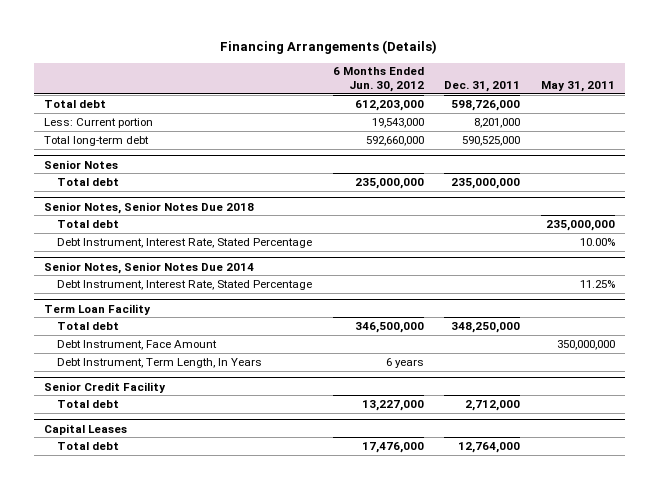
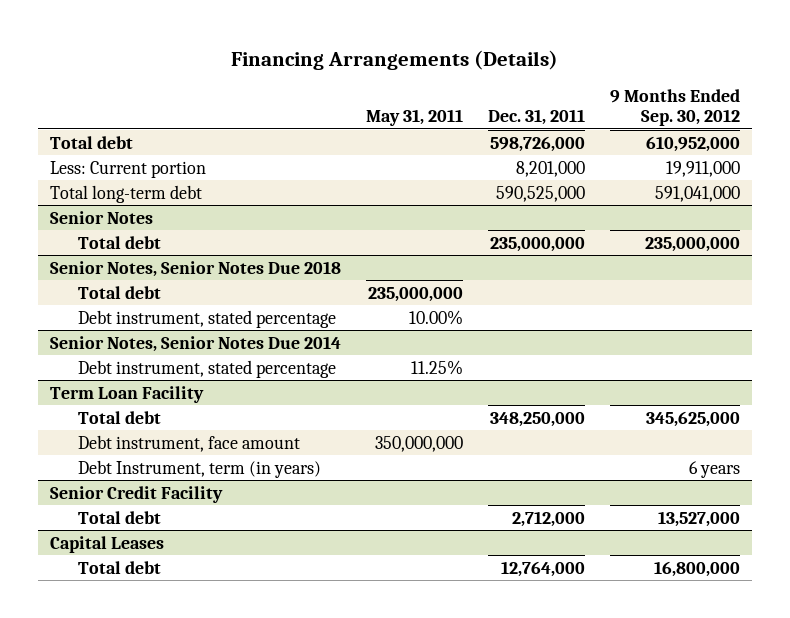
- | 6 Months Ended Jun. 30, 2012 | Dec. 31, 2011 | May 31, 2011
+ | May 31, 2011 | Dec. 31, 2011 | 9 Months Ended Sep. 30, 2012
@ Senior Notes, Senior Notes Due 2018
- Debt Instrument, Interest Rate, Stated Percentage | | | 10.00%
+ Debt instrument, stated percentage | 10.00% | |
@ Senior Notes, Senior Notes Due 2014
- Debt Instrument, Interest Rate, Stated Percentage | | | 11.25%
+ Debt instrument, stated percentage | 11.25% | |
@ Term Loan Facility
- Debt Instrument, Face Amount | | | 350,000,000
- Debt Instrument, Term Length, In Years | 6 years | |
+ Debt instrument, face amount | 350,000,000 | |
+ Debt Instrument, term (in years) | | | 6 years

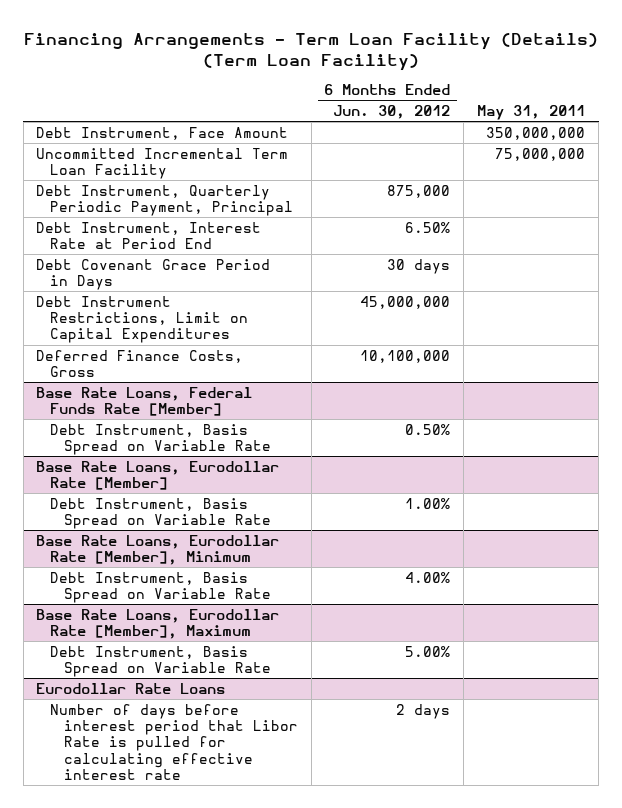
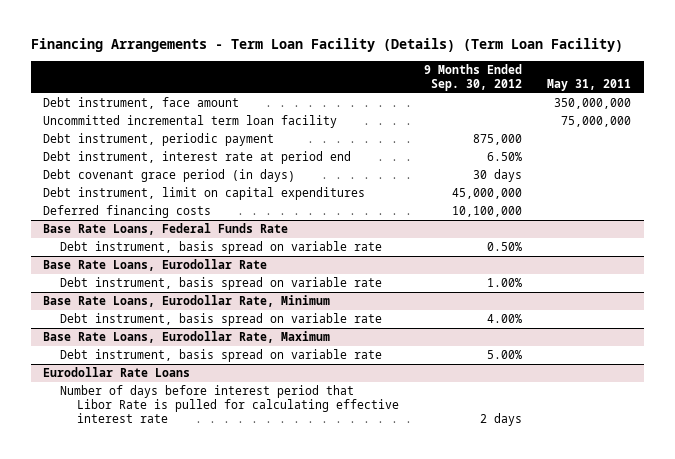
- | 6 Months Ended Jun. 30, 2012 | May 31, 2011
+ | 9 Months Ended Sep. 30, 2012 | May 31, 2011
- Debt Instrument, Face Amount | | 350,000,000
- Uncommitted Incremental Term Loan Facility | | 75,000,000
- Debt Instrument, Quarterly Periodic Payment, Principal | 875,000 |
- Debt Instrument, Interest Rate at Period End | 6.50% |
- Debt Covenant Grace Period in Days | 30 days |
- Debt Instrument Restrictions, Limit on Capital Expenditures | 45,000,000 |
- Deferred Finance Costs, Gross | 10,100,000 |
- Base Rate Loans, Federal Funds Rate [Member]
- Debt Instrument, Basis Spread on Variable Rate | 0.50% |
- Base Rate Loans, Eurodollar Rate [Member]
- Debt Instrument, Basis Spread on Variable Rate | 1.00% |
- Base Rate Loans, Eurodollar Rate [Member], Minimum
- Debt Instrument, Basis Spread on Variable Rate | 4.00% |
- Base Rate Loans, Eurodollar Rate [Member], Maximum
- Debt Instrument, Basis Spread on Variable Rate | 5.00% |
+ Debt instrument, face amount | | 350,000,000
+ Uncommitted incremental term loan facility | | 75,000,000
+ Debt instrument, periodic payment | 875,000 |
+ Debt instrument, interest rate at period end | 6.50% |
+ Debt covenant grace period (in days) | 30 days |
+ Debt instrument, limit on capital expenditures | 45,000,000 |
+ Deferred financing costs | 10,100,000 |
+ Base Rate Loans, Federal Funds Rate
+ Debt instrument, basis spread on variable rate | 0.50% |
+ Base Rate Loans, Eurodollar Rate
+ Debt instrument, basis spread on variable rate | 1.00% |
+ Base Rate Loans, Eurodollar Rate, Minimum
+ Debt instrument, basis spread on variable rate | 4.00% |
+ Base Rate Loans, Eurodollar Rate, Maximum
+ Debt instrument, basis spread on variable rate | 5.00% |

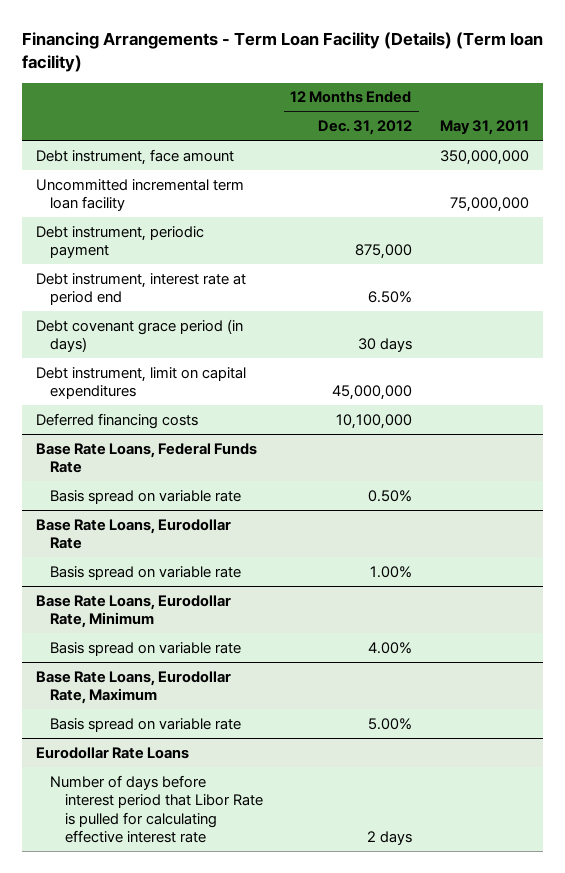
- Financing Arrangements - Term Loan Facility (Details) (Term Loan Facility)
+ Financing Arrangements - Term Loan Facility (Details) (Term loan facility)
- | 9 Months Ended Sep. 30, 2012 | May 31, 2011
+ | 12 Months Ended Dec. 31, 2012 | May 31, 2011
@ Base Rate Loans, Federal Funds Rate
- Debt instrument, basis spread on variable rate | 0.50% |
+ Basis spread on variable rate | 0.50% |
@ Base Rate Loans, Eurodollar Rate
- Debt instrument, basis spread on variable rate | 1.00% |
+ Basis spread on variable rate | 1.00% |
@ Base Rate Loans, Eurodollar Rate, Minimum
- Debt instrument, basis spread on variable rate | 4.00% |
+ Basis spread on variable rate | 4.00% |
@ Base Rate Loans, Eurodollar Rate, Maximum
- Debt instrument, basis spread on variable rate | 5.00% |
+ Basis spread on variable rate | 5.00% |

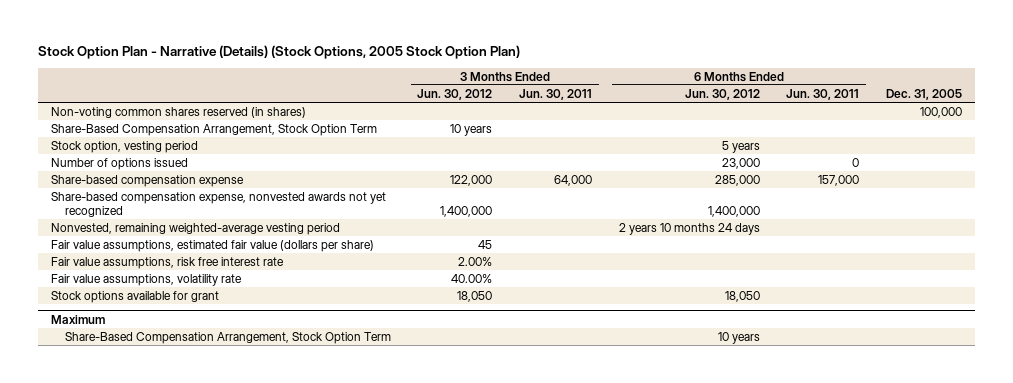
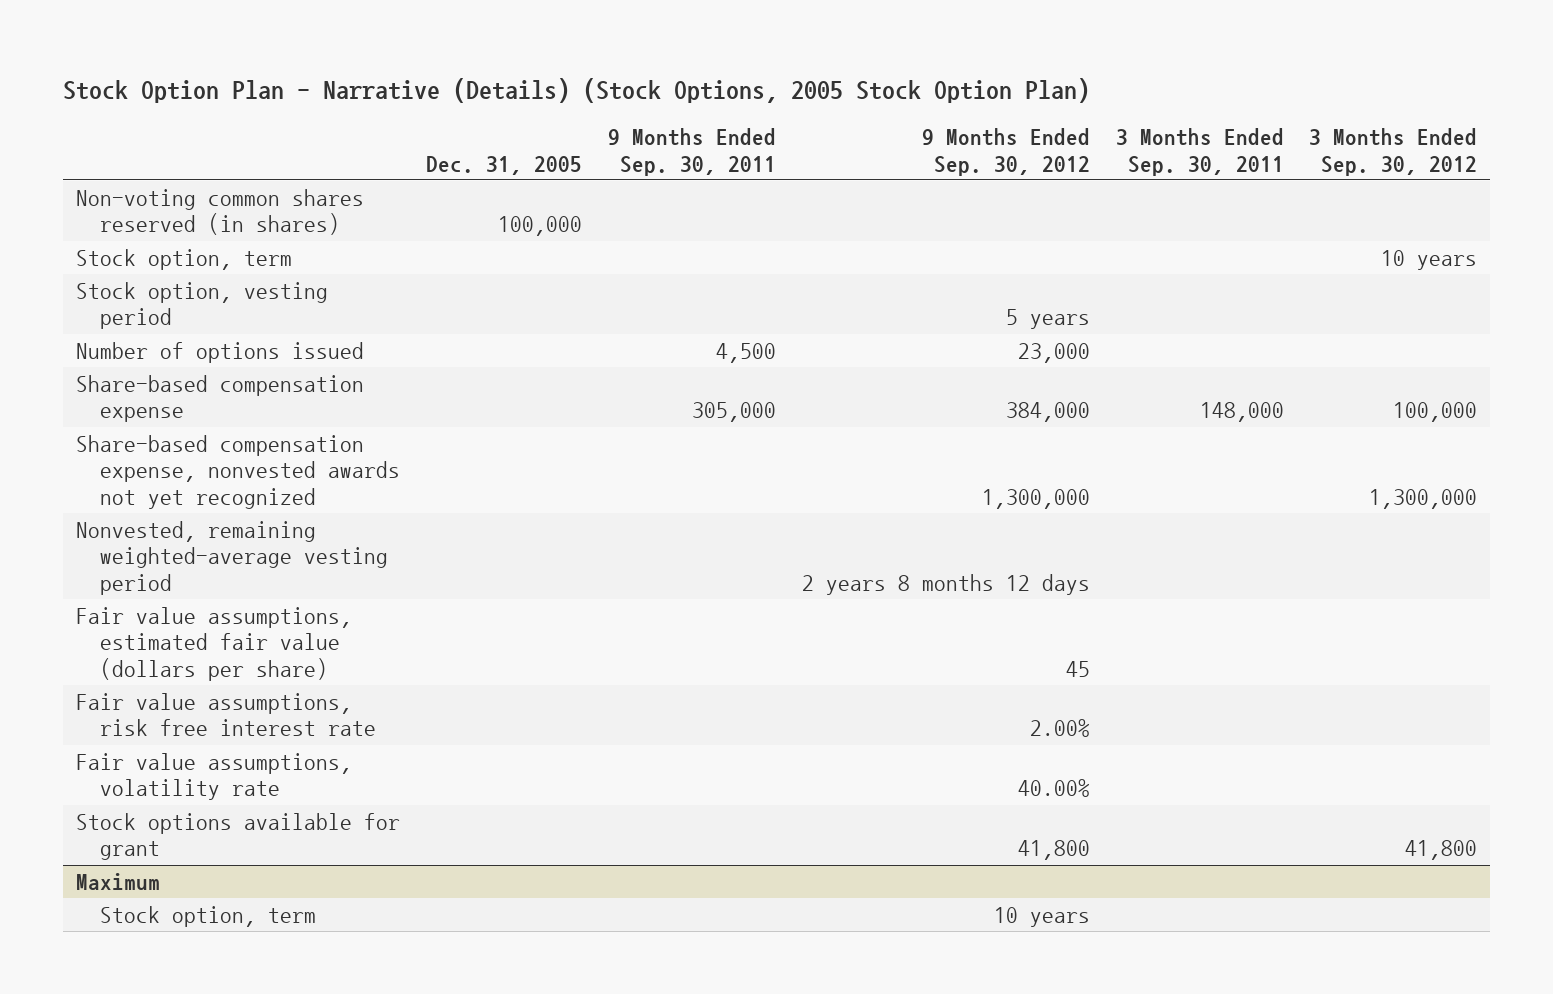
- | 3 Months Ended Jun. 30, 2012 | 3 Months Ended Jun. 30, 2011 | 6 Months Ended Jun. 30, 2012 | 6 Months Ended Jun. 30, 2011 | Dec. 31, 2005
+ | Dec. 31, 2005 | 9 Months Ended Sep. 30, 2011 | 9 Months Ended Sep. 30, 2012 | 3 Months Ended Sep. 30, 2011 | 3 Months Ended Sep. 30, 2012
- Share-Based Compensation Arrangement, Stock Option Term | 10 years | | | |
+ Stock option, term | | | | | 10 years
@ Maximum
- Share-Based Compensation Arrangement, Stock Option Term | | | 10 years | |
+ Stock option, term | | | 10 years | |

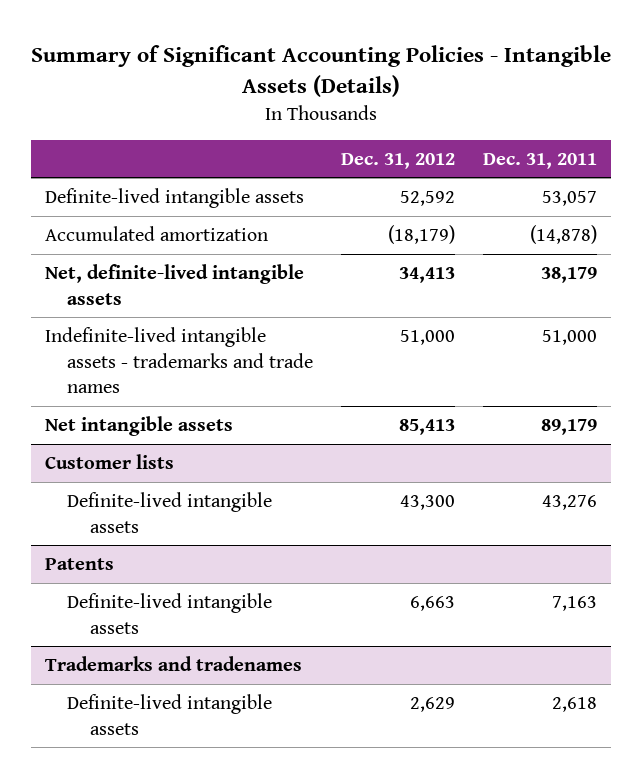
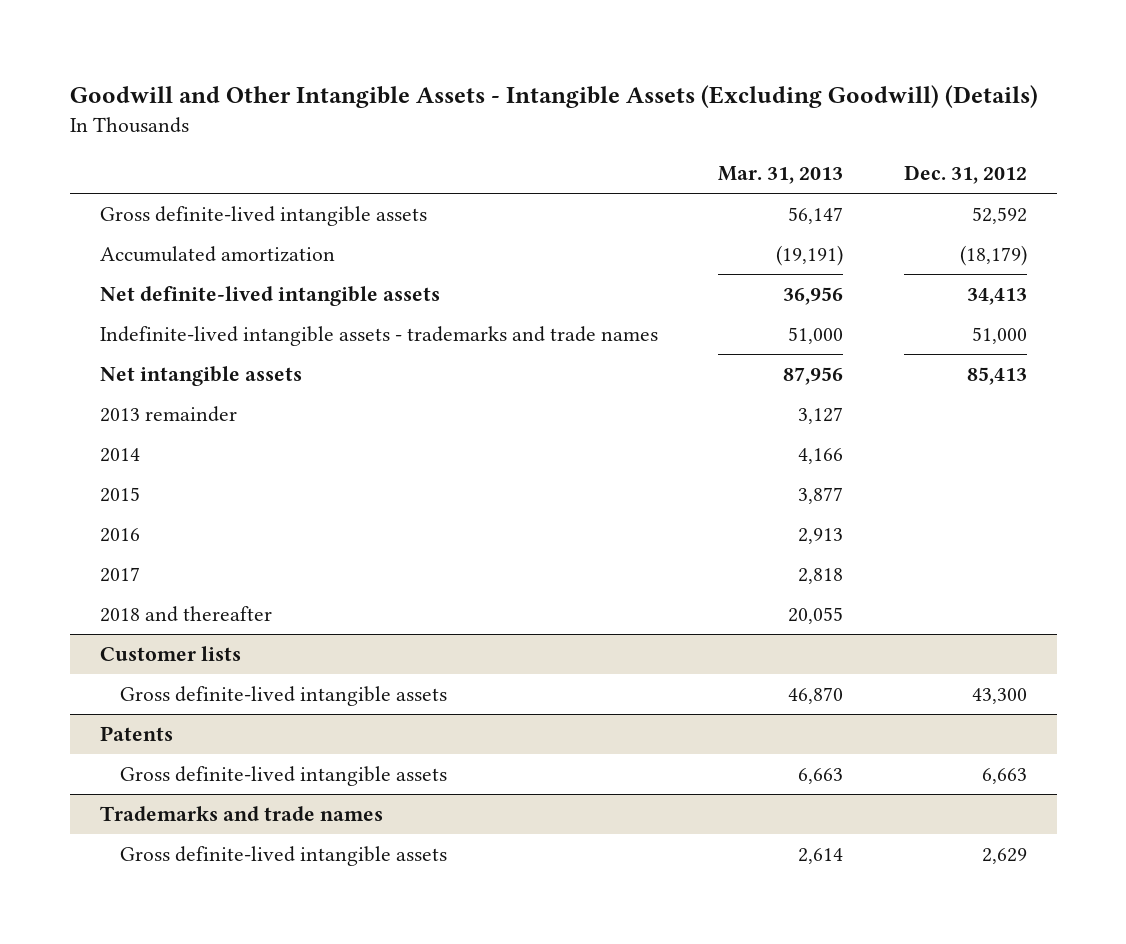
- Summary of Significant Accounting Policies - Intangible Assets (Details)
+ Goodwill and Other Intangible Assets - Intangible Assets (Excluding Goodwill) (Details)
- | Dec. 31, 2012 | Dec. 31, 2011
+ | Mar. 31, 2013 | Dec. 31, 2012
- Definite-lived intangible assets | 52,592 | 53,057
+ Gross definite-lived intangible assets | 56,147 | 52,592
- Net, definite-lived intangible assets | 34,413 | 38,179
+ Net definite-lived intangible assets | 36,956 | 34,413
+ 2013 remainder | 3,127 |
+ 2014 | 4,166 |
+ 2015 | 3,877 |
+ 2016 | 2,913 |
+ 2017 | 2,818 |
+ 2018 and thereafter | 20,055 |
@ Customer lists
- Definite-lived intangible assets | 43,300 | 43,276
+ Gross definite-lived intangible assets | 46,870 | 43,300
@ Patents
- Definite-lived intangible assets | 6,663 | 7,163
- Trademarks and tradenames
- Definite-lived intangible assets | 2,629 | 2,618
@ Patents
+ Gross definite-lived intangible assets | 6,663 | 6,663
+ Trademarks and trade names
+ Gross definite-lived intangible assets | 2,614 | 2,629

